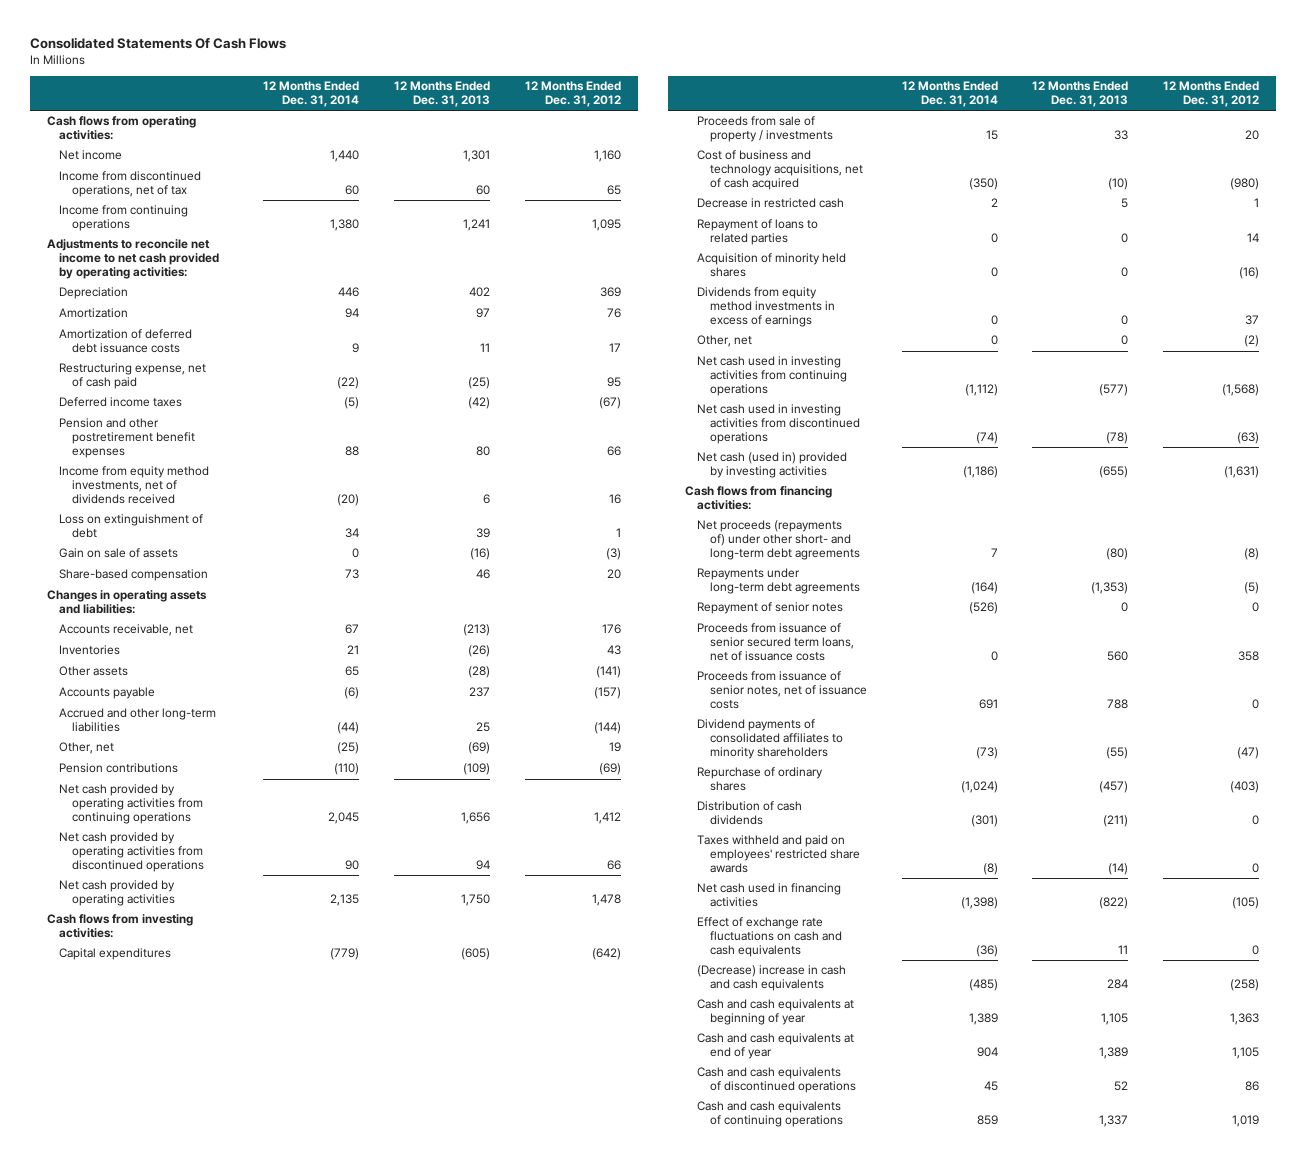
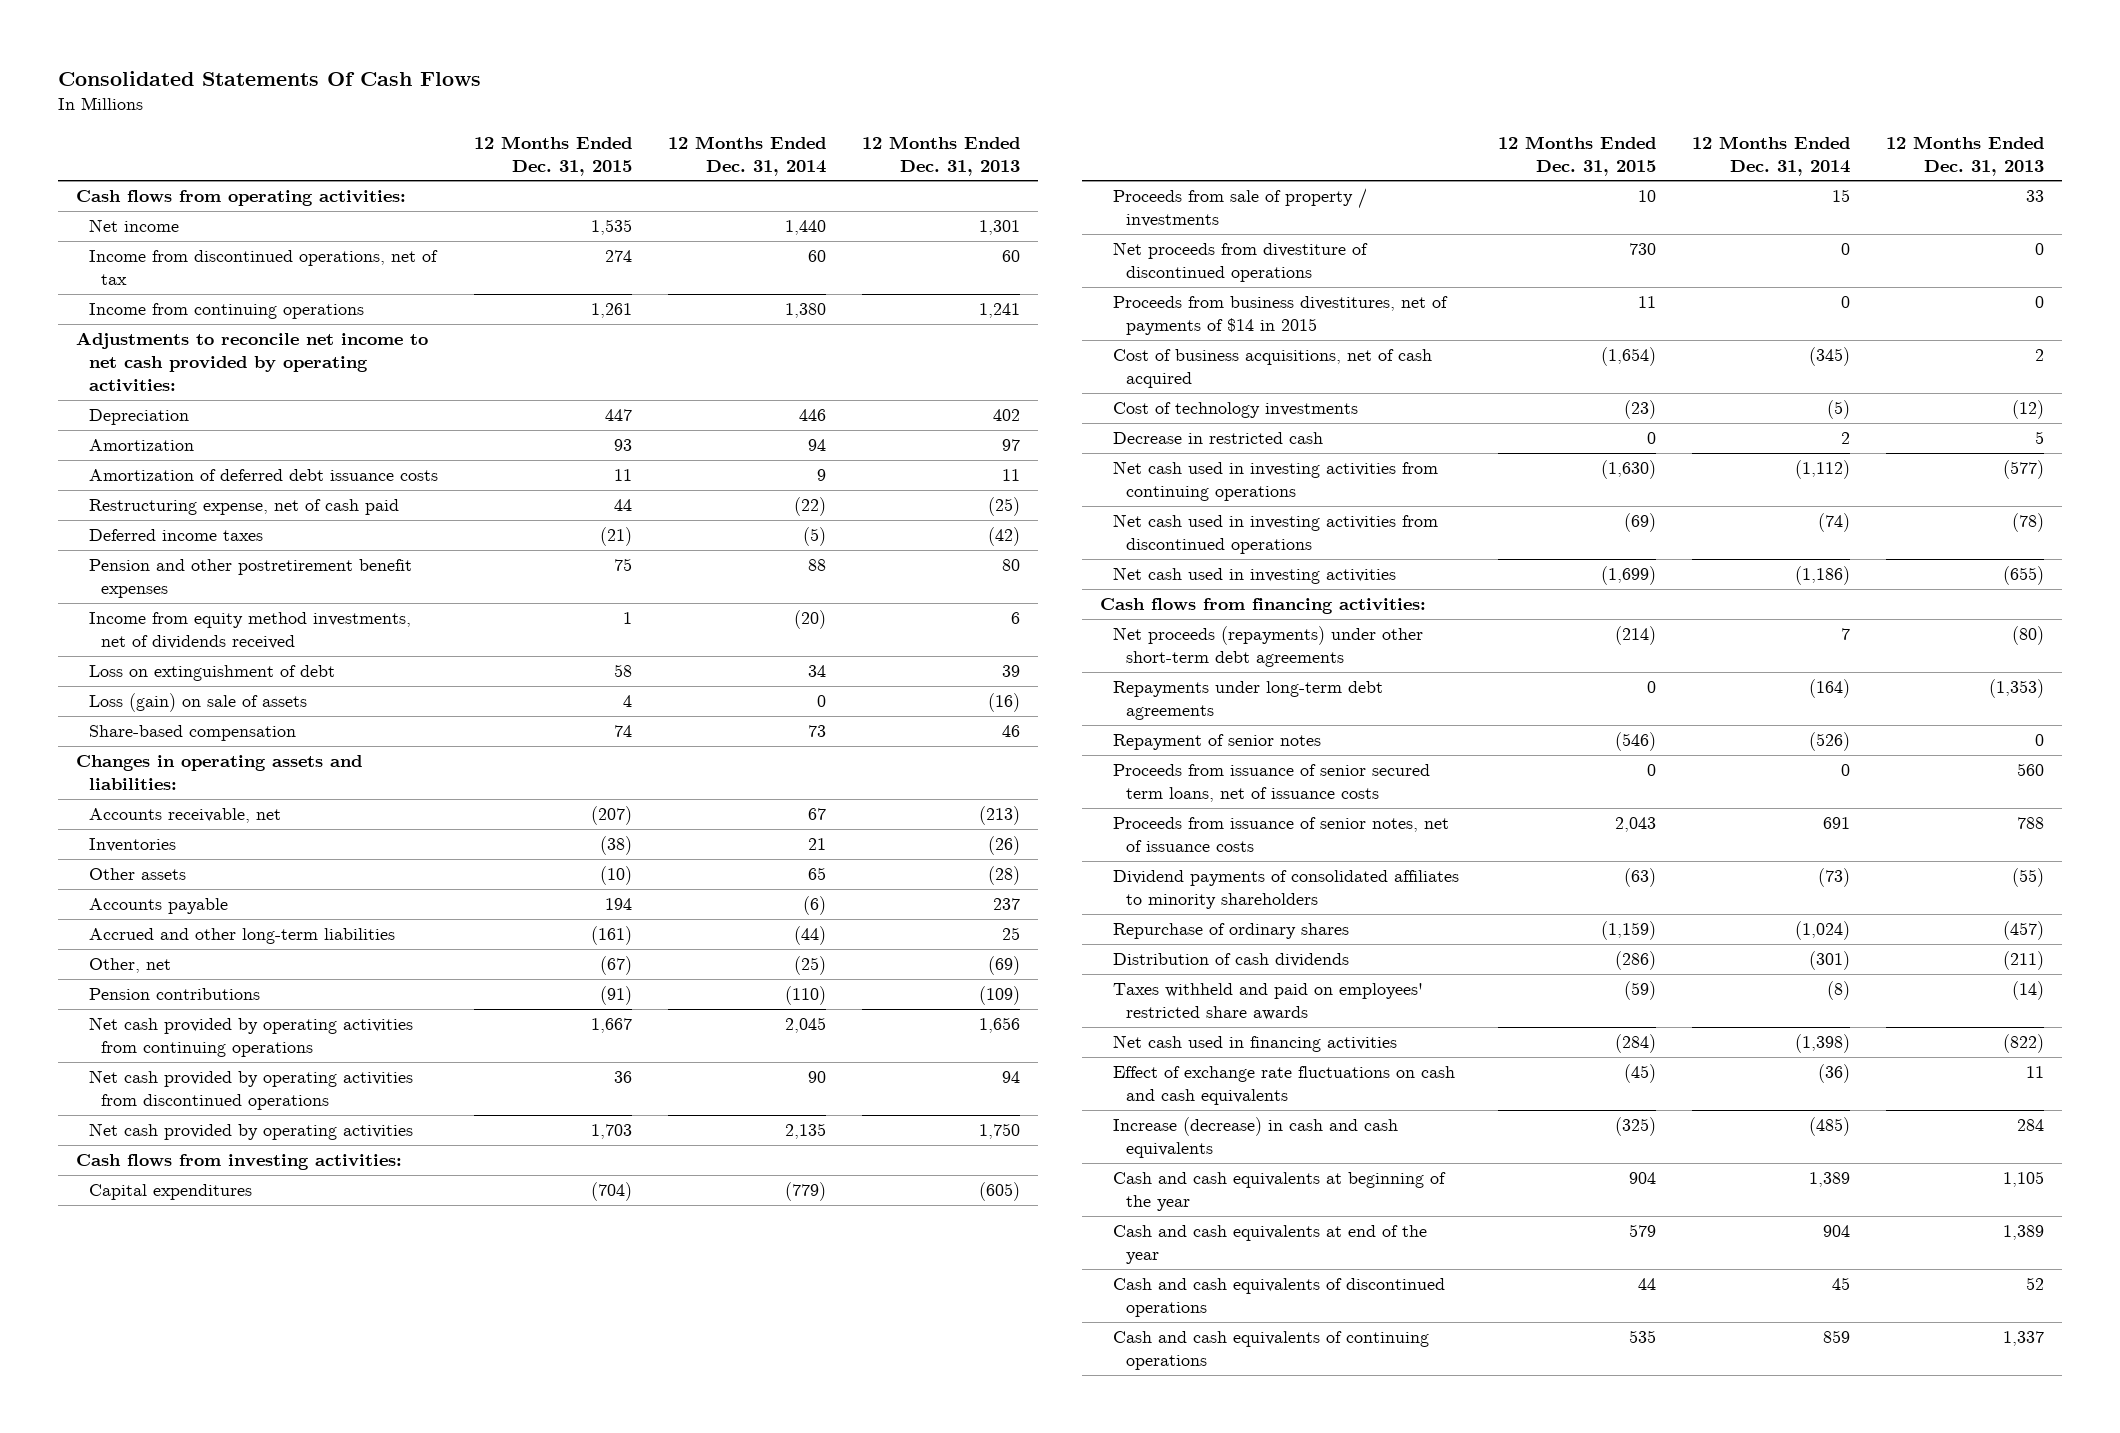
- | 12 Months Ended Dec. 31, 2014 | 12 Months Ended Dec. 31, 2013 | 12 Months Ended Dec. 31, 2012
+ | 12 Months Ended Dec. 31, 2015 | 12 Months Ended Dec. 31, 2014 | 12 Months Ended Dec. 31, 2013
- Gain on sale of assets | 0 | (16) | (3)
+ Loss (gain) on sale of assets | 4 | 0 | (16)
- Cost of business and technology acquisitions, net of cash acquired | (350) | (10) | (980)
+ Net proceeds from divestiture of discontinued operations | 730 | 0 | 0
+ Proceeds from business divestitures, net of payments of $14 in 2015 | 11 | 0 | 0
+ Cost of business acquisitions, net of cash acquired | (1,654) | (345) | 2
+ Cost of technology investments | (23) | (5) | (12)
- Repayment of loans to related parties | 0 | 0 | 14
- Acquisition of minority held shares | 0 | 0 | (16)
- Dividends from equity method investments in excess of earnings | 0 | 0 | 37
- Other, net | 0 | 0 | (2)
- Net cash (used in) provided by investing activities | (1,186) | (655) | (1,631)
+ Net cash used in investing activities | (1,699) | (1,186) | (655)
- Net proceeds (repayments of) under other short- and long-term debt agreements | 7 | (80) | (8)
+ Net proceeds (repayments) under other short-term debt agreements | (214) | 7 | (80)
- (Decrease) increase in cash and cash equivalents | (485) | 284 | (258)
- Cash and cash equivalents at beginning of year | 1,389 | 1,105 | 1,363
- Cash and cash equivalents at end of year | 904 | 1,389 | 1,105
+ Increase (decrease) in cash and cash equivalents | (325) | (485) | 284
+ Cash and cash equivalents at beginning of the year | 904 | 1,389 | 1,105
+ Cash and cash equivalents at end of the year | 579 | 904 | 1,389

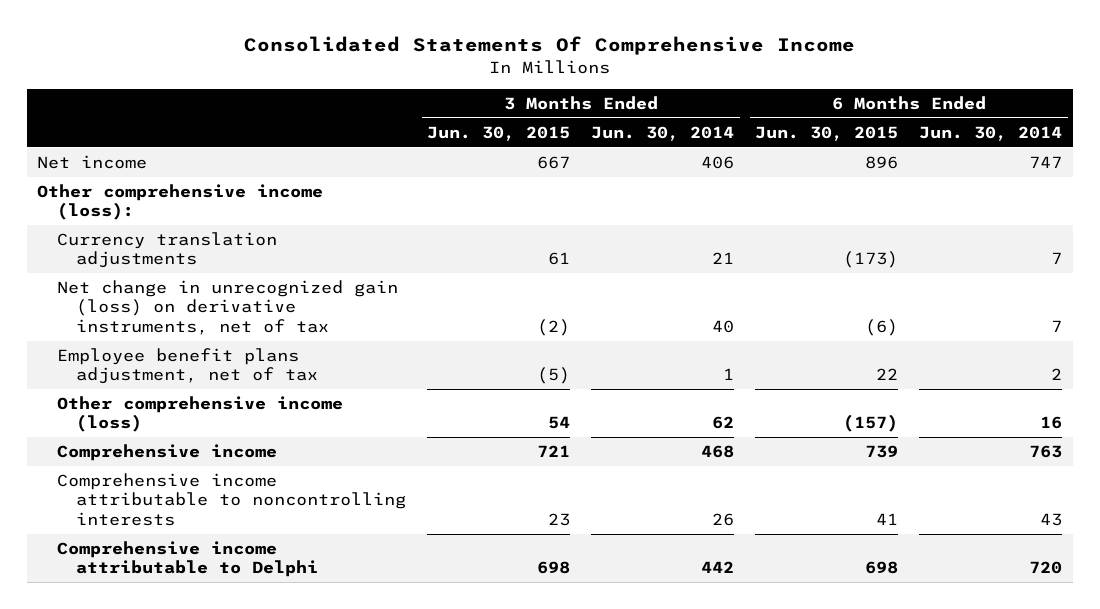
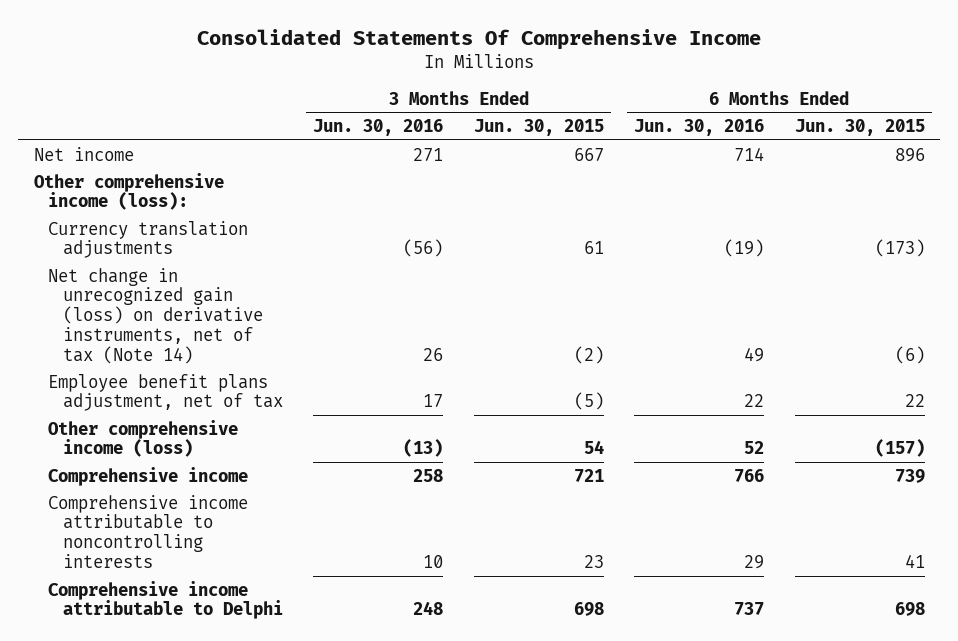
- | 3 Months Ended Jun. 30, 2015 | 3 Months Ended Jun. 30, 2014 | 6 Months Ended Jun. 30, 2015 | 6 Months Ended Jun. 30, 2014
+ | 3 Months Ended Jun. 30, 2016 | 3 Months Ended Jun. 30, 2015 | 6 Months Ended Jun. 30, 2016 | 6 Months Ended Jun. 30, 2015
- Net change in unrecognized gain (loss) on derivative instruments, net of tax | (2) | 40 | (6) | 7
+ Net change in unrecognized gain (loss) on derivative instruments, net of tax (Note 14) | 26 | (2) | 49 | (6)

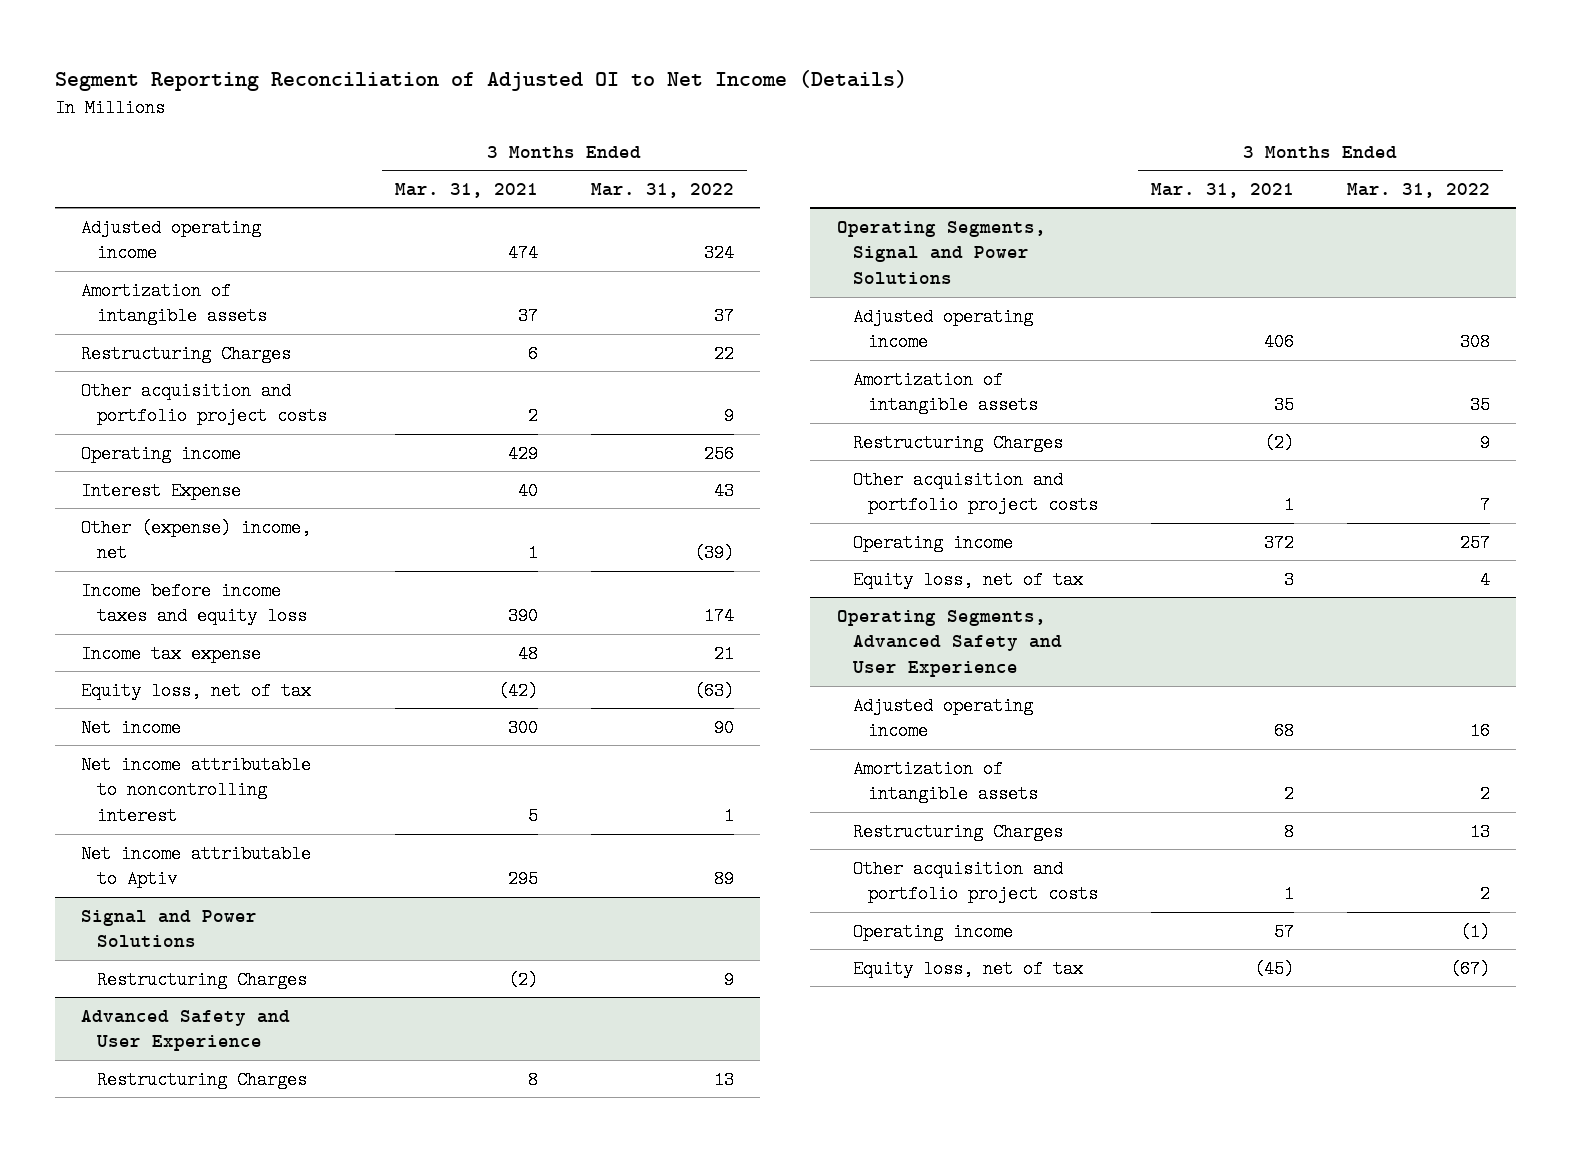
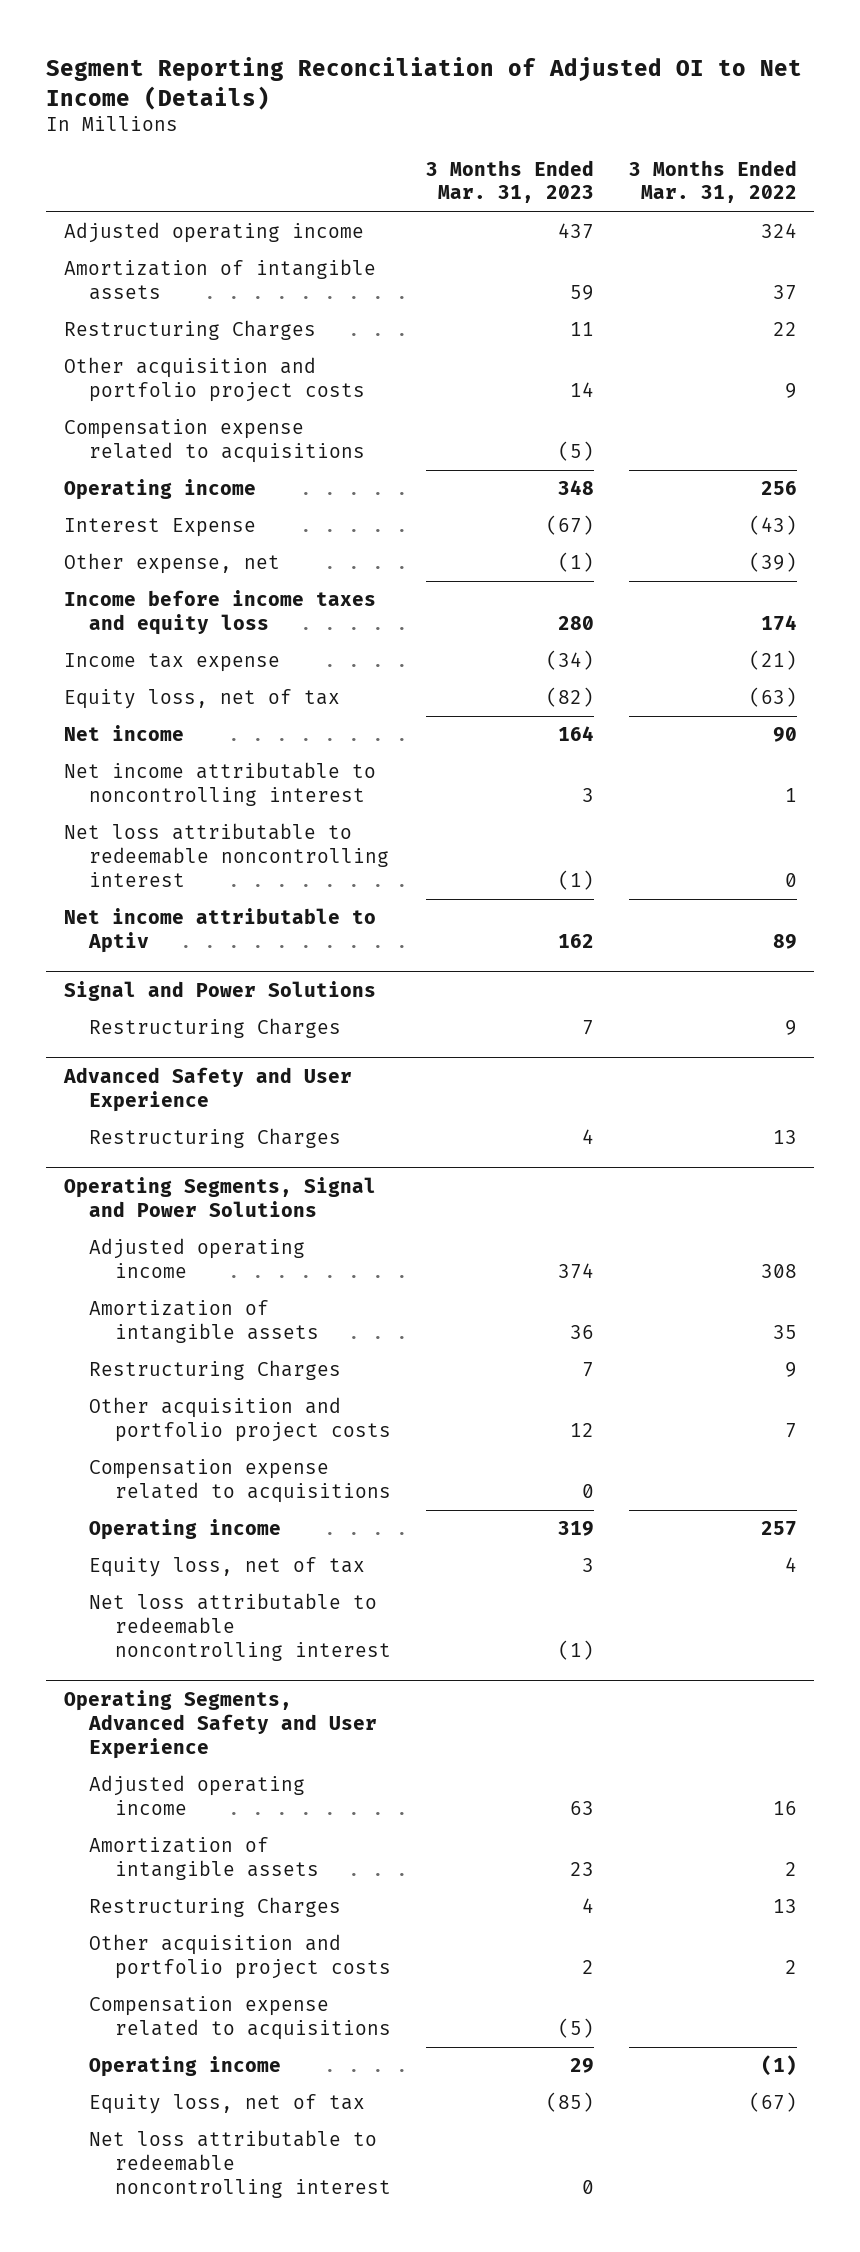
- | 3 Months Ended Mar. 31, 2021 | 3 Months Ended Mar. 31, 2022
+ | 3 Months Ended Mar. 31, 2023 | 3 Months Ended Mar. 31, 2022
+ Compensation expense related to acquisitions | (5) |
- Interest Expense | 40 | 43
- Other (expense) income, net | 1 | (39)
+ Interest Expense | (67) | (43)
+ Other expense, net | (1) | (39)
- Income tax expense | 48 | 21
+ Income tax expense | (34) | (21)
+ Net loss attributable to redeemable noncontrolling interest | (1) | 0
@ Operating Segments, Signal and Power Solutions
+ Compensation expense related to acquisitions | 0 |
+ Net loss attributable to redeemable noncontrolling interest | (1) |
@ Operating Segments, Advanced Safety and User Experience
+ Compensation expense related to acquisitions | (5) |
+ Net loss attributable to redeemable noncontrolling interest | 0 |

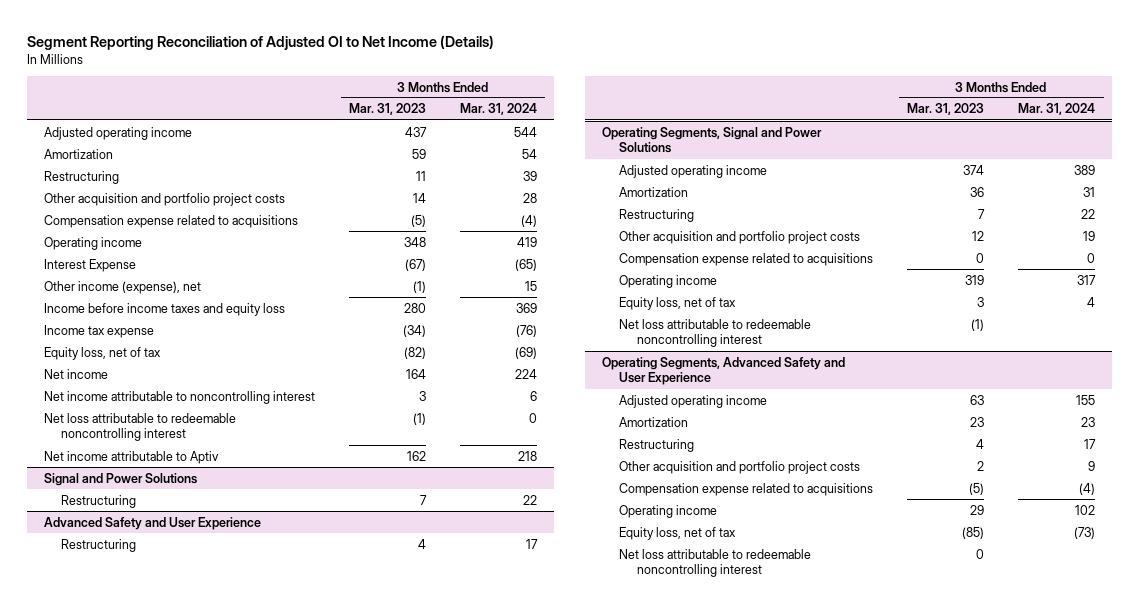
- | 3 Months Ended Mar. 31, 2023 | 3 Months Ended Mar. 31, 2022
+ | 3 Months Ended Mar. 31, 2023 | 3 Months Ended Mar. 31, 2024
- Amortization of intangible assets | 59 | 37
- Restructuring Charges | 11 | 22
+ Amortization | 59 | 54
+ Restructuring | 11 | 39
- Other expense, net | (1) | (39)
+ Other income (expense), net | (1) | 15
@ Signal and Power Solutions
- Restructuring Charges | 7 | 9
+ Restructuring | 7 | 22
@ Advanced Safety and User Experience
- Restructuring Charges | 4 | 13
+ Restructuring | 4 | 17
@ Operating Segments, Signal and Power Solutions
- Amortization of intangible assets | 36 | 35
- Restructuring Charges | 7 | 9
+ Amortization | 36 | 31
+ Restructuring | 7 | 22
@ Operating Segments, Advanced Safety and User Experience
- Amortization of intangible assets | 23 | 2
- Restructuring Charges | 4 | 13
+ Amortization | 23 | 23
+ Restructuring | 4 | 17

